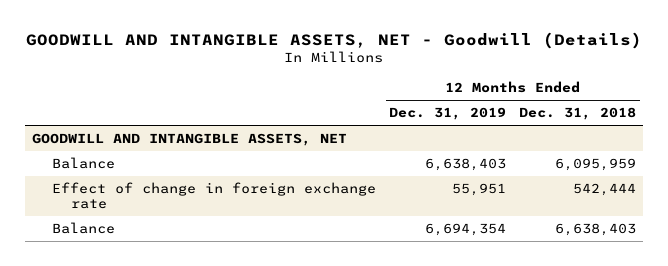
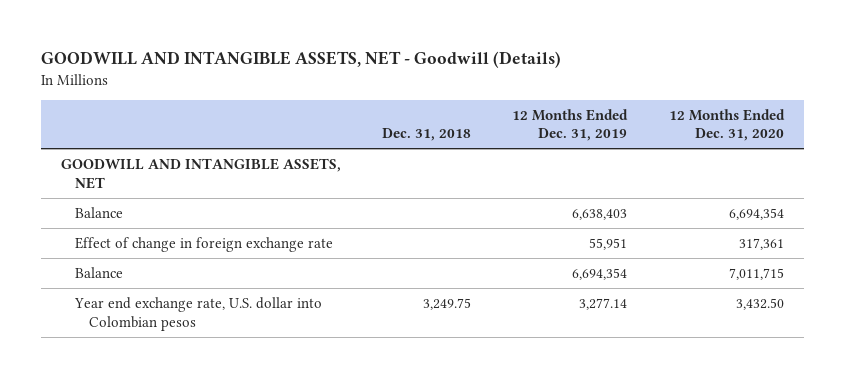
- | 12 Months Ended Dec. 31, 2019 | 12 Months Ended Dec. 31, 2018
+ | Dec. 31, 2018 | 12 Months Ended Dec. 31, 2019 | 12 Months Ended Dec. 31, 2020
+ Year end exchange rate, U.S. dollar into Colombian pesos | 3,249.75 | 3,277.14 | 3,432.50

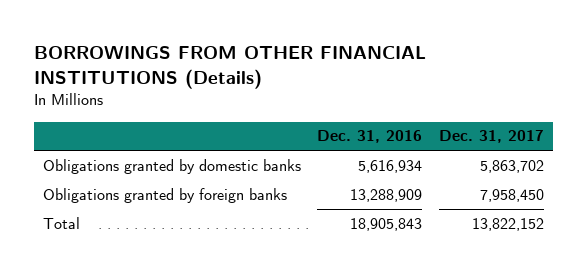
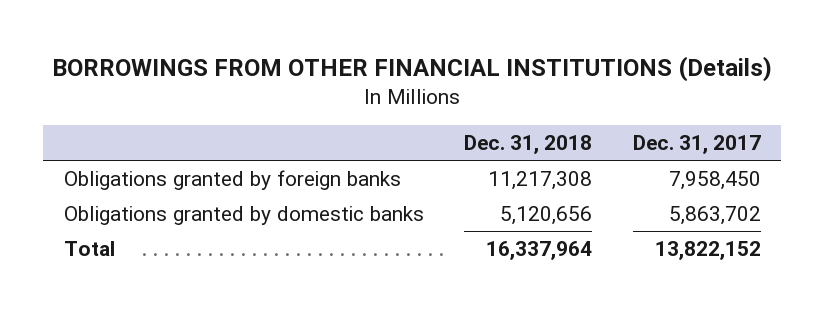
- | Dec. 31, 2016 | Dec. 31, 2017
+ | Dec. 31, 2018 | Dec. 31, 2017
moved down: Obligations granted by domestic banks | 5,120,656 | 5,863,702

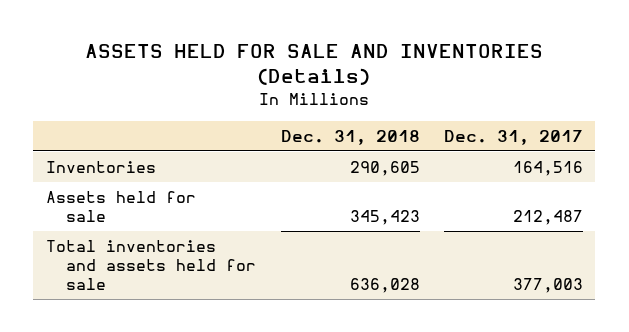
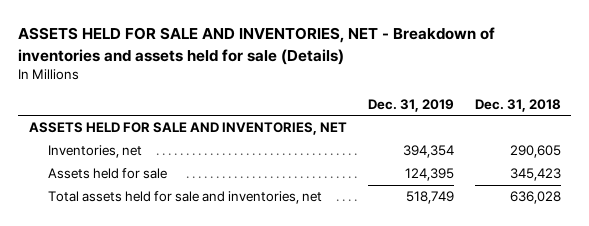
- ASSETS HELD FOR SALE AND INVENTORIES (Details)
+ ASSETS HELD FOR SALE AND INVENTORIES, NET - Breakdown of inventories and assets held for sale (Details)
- | Dec. 31, 2018 | Dec. 31, 2017
+ | Dec. 31, 2019 | Dec. 31, 2018
- Inventories | 290,605 | 164,516
+ ASSETS HELD FOR SALE AND INVENTORIES, NET
+ Inventories, net | 394,354 | 290,605
- Total inventories and assets held for sale | 636,028 | 377,003
+ Total assets held for sale and inventories, net | 518,749 | 636,028

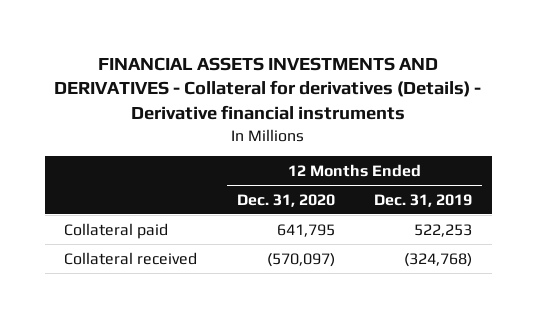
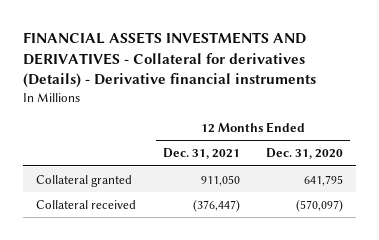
- | 12 Months Ended Dec. 31, 2020 | 12 Months Ended Dec. 31, 2019
+ | 12 Months Ended Dec. 31, 2021 | 12 Months Ended Dec. 31, 2020
- Collateral paid | 641,795 | 522,253
+ Collateral granted | 911,050 | 641,795

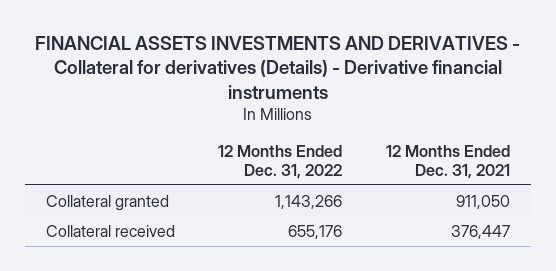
- | 12 Months Ended Dec. 31, 2021 | 12 Months Ended Dec. 31, 2020
+ | 12 Months Ended Dec. 31, 2022 | 12 Months Ended Dec. 31, 2021
- Collateral received | (376,447) | (570,097)
+ Collateral received | 655,176 | 376,447

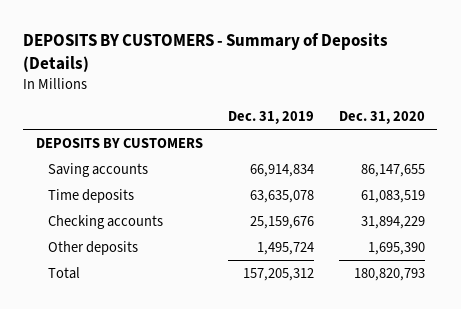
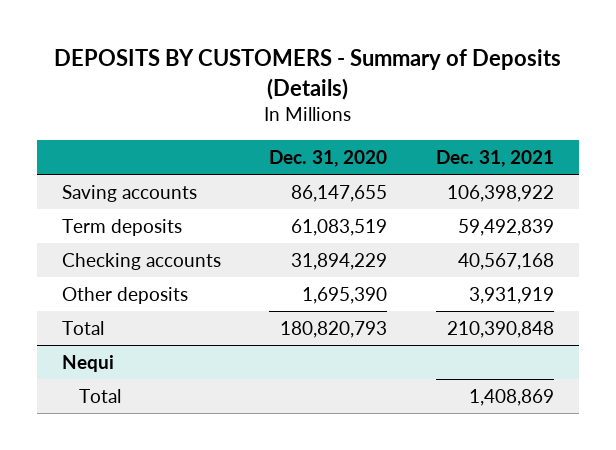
- | Dec. 31, 2019 | Dec. 31, 2020
+ | Dec. 31, 2020 | Dec. 31, 2021
- DEPOSITS BY CUSTOMERS
- Time deposits | 63,635,078 | 61,083,519
+ Term deposits | 61,083,519 | 59,492,839
+ Nequi
+ Total | | 1,408,869

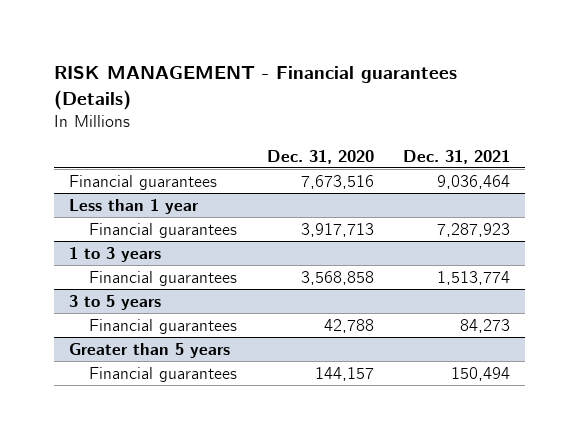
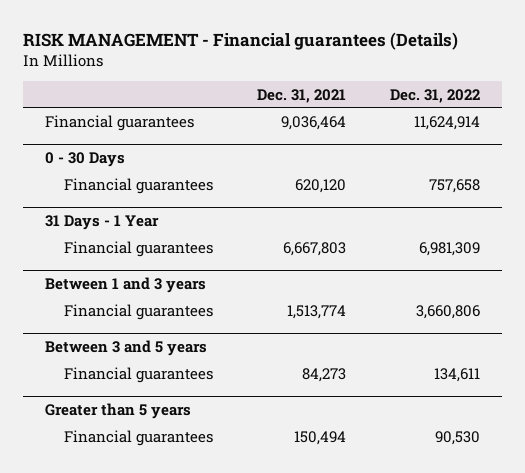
- | Dec. 31, 2020 | Dec. 31, 2021
+ | Dec. 31, 2021 | Dec. 31, 2022
- Less than 1 year
- Financial guarantees | 3,917,713 | 7,287,923
- 1 to 3 years
+ 0 - 30 Days
+ Financial guarantees | 620,120 | 757,658
+ 31 Days - 1 Year
+ Financial guarantees | 6,667,803 | 6,981,309
+ Between 1 and 3 years
- 3 to 5 years
+ Between 3 and 5 years

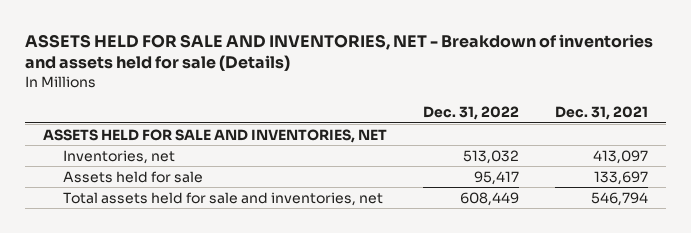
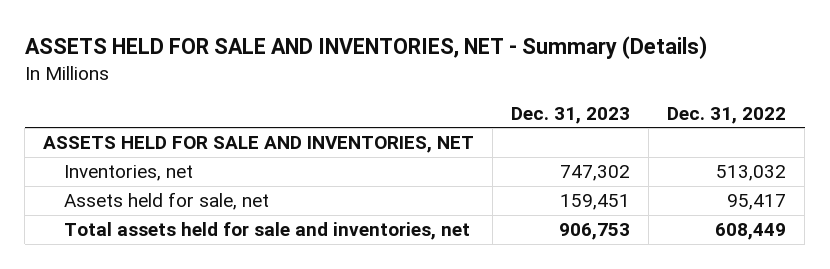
- ASSETS HELD FOR SALE AND INVENTORIES, NET - Breakdown of inventories and assets held for sale (Details)
+ ASSETS HELD FOR SALE AND INVENTORIES, NET - Summary (Details)
- | Dec. 31, 2022 | Dec. 31, 2021
+ | Dec. 31, 2023 | Dec. 31, 2022
- Assets held for sale | 95,417 | 133,697
+ Assets held for sale, net | 159,451 | 95,417

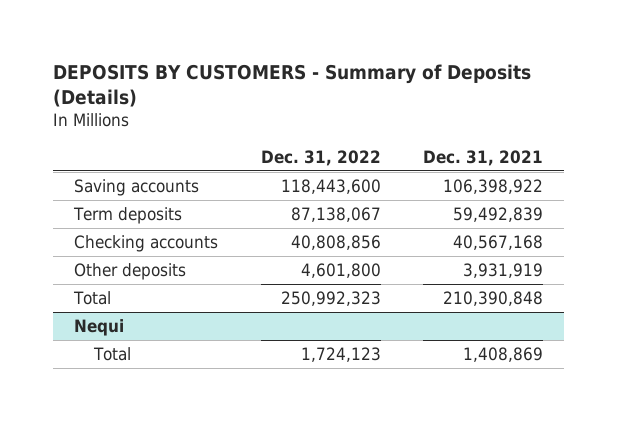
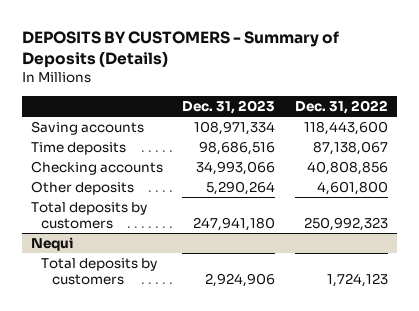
- | Dec. 31, 2022 | Dec. 31, 2021
+ | Dec. 31, 2023 | Dec. 31, 2022
- Term deposits | 87,138,067 | 59,492,839
+ Time deposits | 98,686,516 | 87,138,067
- Total | 250,992,323 | 210,390,848
+ Total deposits by customers | 247,941,180 | 250,992,323
@ Nequi
- Total | 1,724,123 | 1,408,869
+ Total deposits by customers | 2,924,906 | 1,724,123

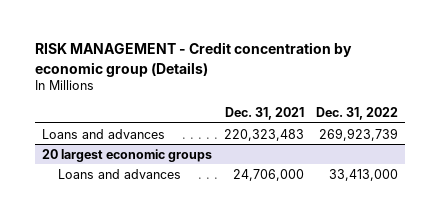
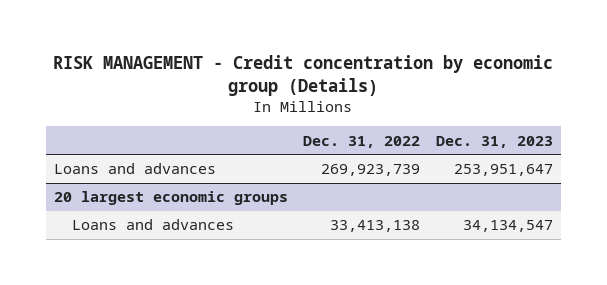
- | Dec. 31, 2021 | Dec. 31, 2022
+ | Dec. 31, 2022 | Dec. 31, 2023
@ 20 largest economic groups
- Loans and advances | 24,706,000 | 33,413,000
+ Loans and advances | 33,413,138 | 34,134,547

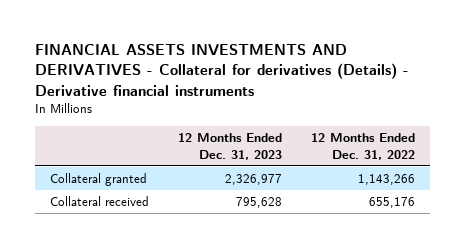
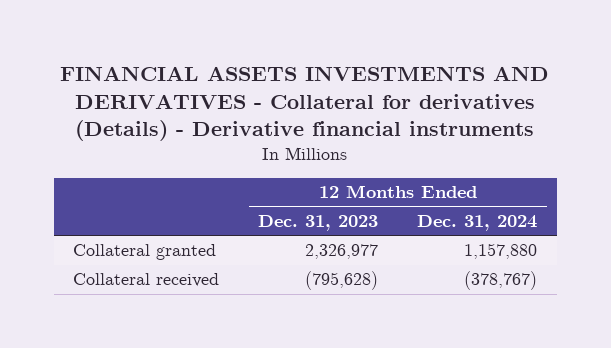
- | 12 Months Ended Dec. 31, 2023 | 12 Months Ended Dec. 31, 2022
+ | 12 Months Ended Dec. 31, 2023 | 12 Months Ended Dec. 31, 2024
- Collateral received | 795,628 | 655,176
+ Collateral received | (795,628) | (378,767)

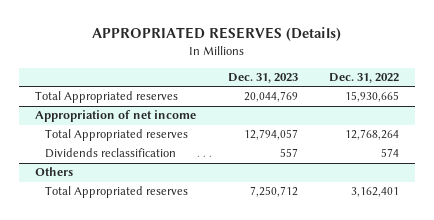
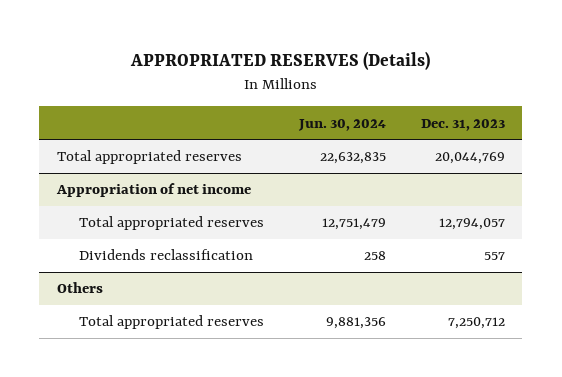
- | Dec. 31, 2023 | Dec. 31, 2022
+ | Jun. 30, 2024 | Dec. 31, 2023
- Total Appropriated reserves | 20,044,769 | 15,930,665
+ Total appropriated reserves | 22,632,835 | 20,044,769
@ Appropriation of net income
- Total Appropriated reserves | 12,794,057 | 12,768,264
+ Total appropriated reserves | 12,751,479 | 12,794,057
@ Others
- Total Appropriated reserves | 7,250,712 | 3,162,401
+ Total appropriated reserves | 9,881,356 | 7,250,712

